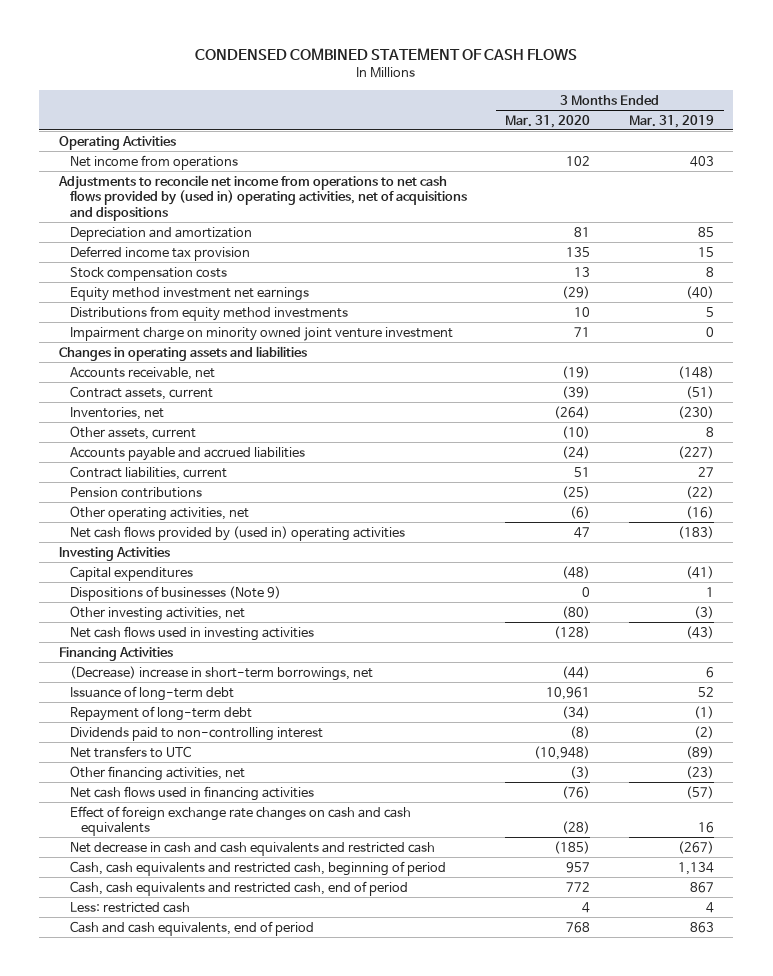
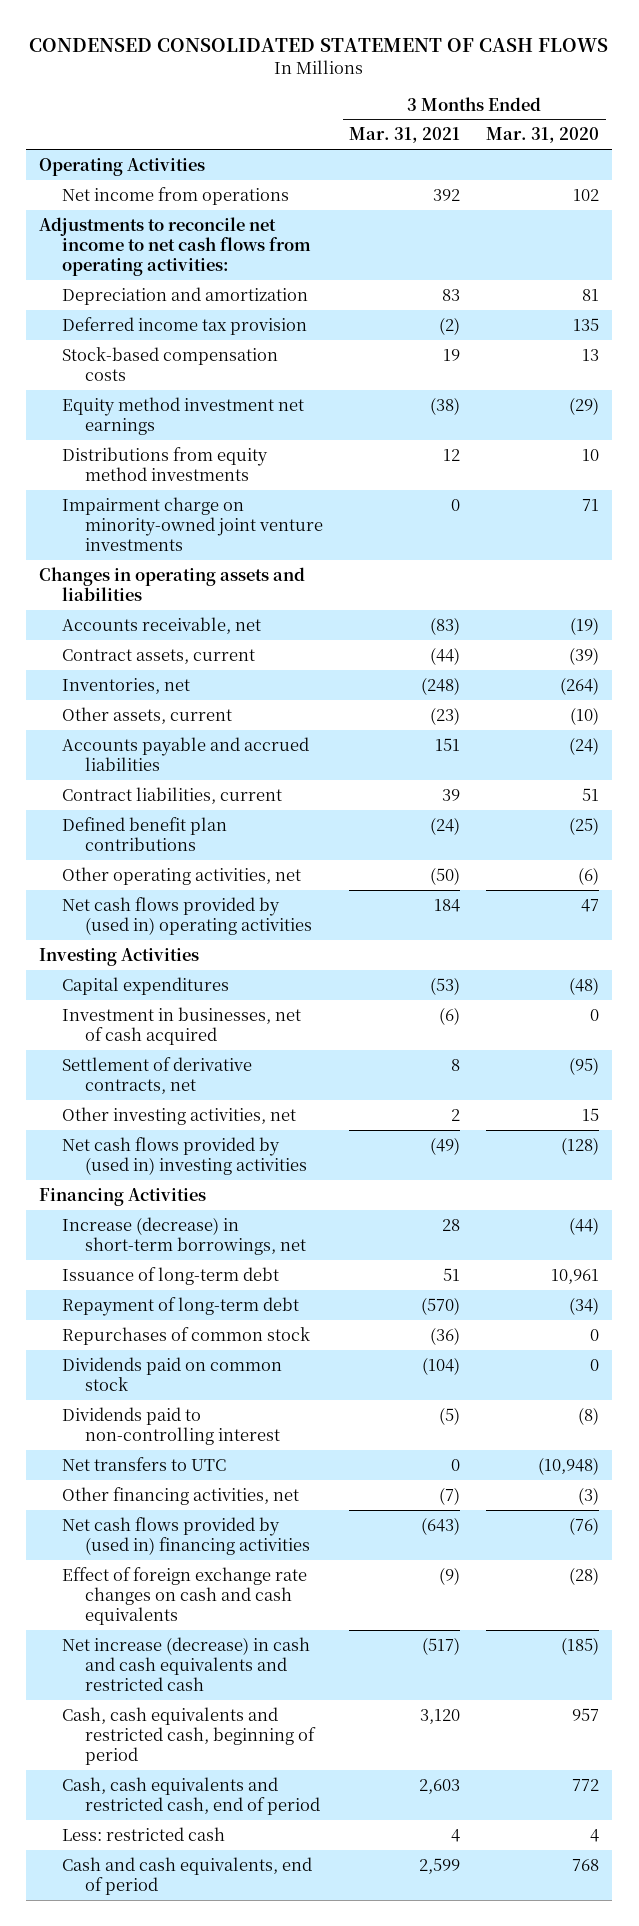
- CONDENSED COMBINED STATEMENT OF CASH FLOWS
+ CONDENSED CONSOLIDATED STATEMENT OF CASH FLOWS
- | 3 Months Ended Mar. 31, 2020 | 3 Months Ended Mar. 31, 2019
+ | 3 Months Ended Mar. 31, 2021 | 3 Months Ended Mar. 31, 2020
- Adjustments to reconcile net income from operations to net cash flows provided by (used in) operating activities, net of acquisitions and dispositions
+ Adjustments to reconcile net income to net cash flows from operating activities:
- Stock compensation costs | 13 | 8
+ Stock-based compensation costs | 19 | 13
- Impairment charge on minority owned joint venture investment | 71 | 0
+ Impairment charge on minority-owned joint venture investments | 0 | 71
- Pension contributions | (25) | (22)
+ Defined benefit plan contributions | (24) | (25)
- Dispositions of businesses (Note 9) | 0 | 1
- Other investing activities, net | (80) | (3)
- Net cash flows used in investing activities | (128) | (43)
+ Investment in businesses, net of cash acquired | (6) | 0
+ Settlement of derivative contracts, net | 8 | (95)
+ Other investing activities, net | 2 | 15
+ Net cash flows provided by (used in) investing activities | (49) | (128)
- (Decrease) increase in short-term borrowings, net | (44) | 6
+ Increase (decrease) in short-term borrowings, net | 28 | (44)
+ Repurchases of common stock | (36) | 0
+ Dividends paid on common stock | (104) | 0
- Net cash flows used in financing activities | (76) | (57)
+ Net cash flows provided by (used in) financing activities | (643) | (76)
- Net decrease in cash and cash equivalents and restricted cash | (185) | (267)
+ Net increase (decrease) in cash and cash equivalents and restricted cash | (517) | (185)

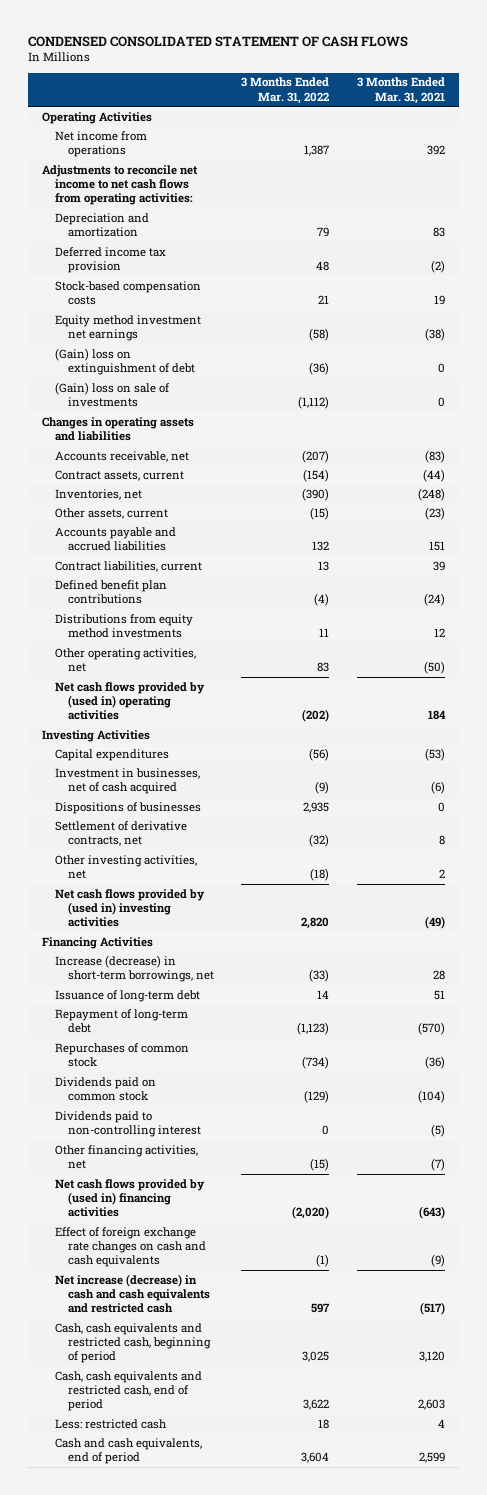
- | 3 Months Ended Mar. 31, 2021 | 3 Months Ended Mar. 31, 2020
+ | 3 Months Ended Mar. 31, 2022 | 3 Months Ended Mar. 31, 2021
- Impairment charge on minority-owned joint venture investments | 0 | 71
+ (Gain) loss on extinguishment of debt | (36) | 0
+ (Gain) loss on sale of investments | (1,112) | 0
moved down: Distributions from equity method investments | 11 | 12
+ Dispositions of businesses | 2,935 | 0
- Net transfers to UTC | 0 | (10,948)

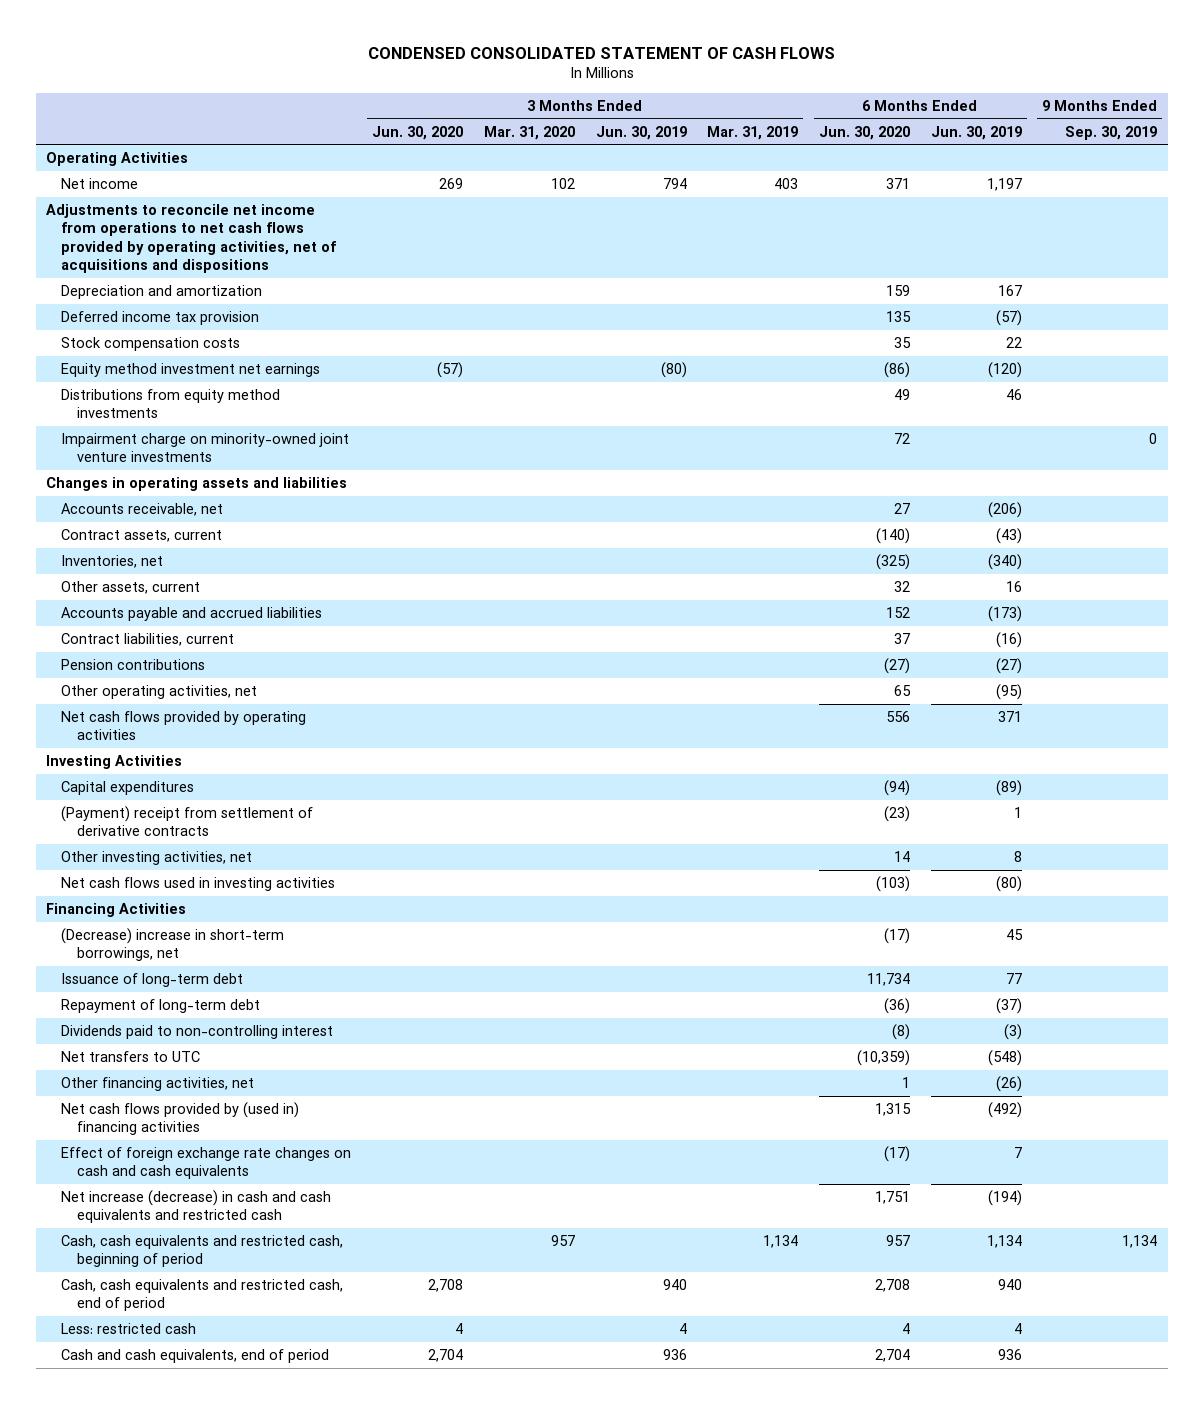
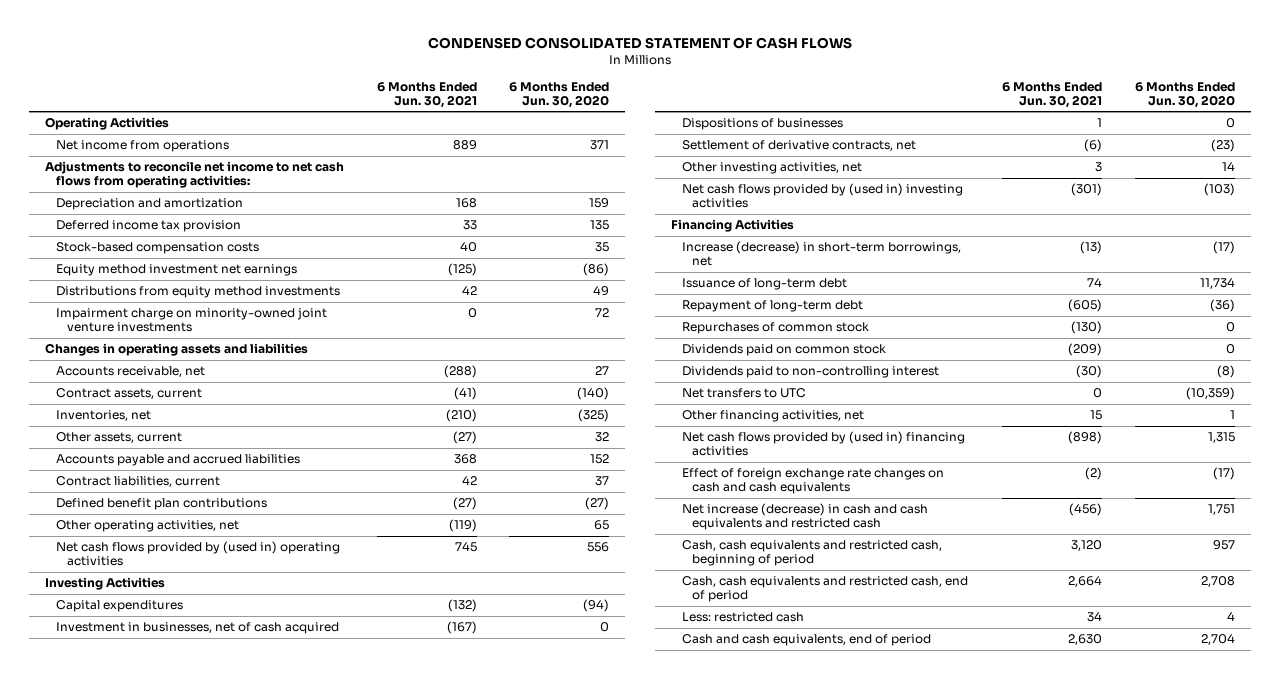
- | 3 Months Ended Jun. 30, 2020 | 3 Months Ended Mar. 31, 2020 | 3 Months Ended Jun. 30, 2019 | 3 Months Ended Mar. 31, 2019 | 6 Months Ended Jun. 30, 2020 | 6 Months Ended Jun. 30, 2019 | 9 Months Ended Sep. 30, 2019
+ | 6 Months Ended Jun. 30, 2021 | 6 Months Ended Jun. 30, 2020
- Net income | 269 | 102 | 794 | 403 | 371 | 1,197 |
- Adjustments to reconcile net income from operations to net cash flows provided by operating activities, net of acquisitions and dispositions
+ Net income from operations | 889 | 371
+ Adjustments to reconcile net income to net cash flows from operating activities:
- Stock compensation costs | | | | | 35 | 22 |
+ Stock-based compensation costs | 40 | 35
- Pension contributions | | | | | (27) | (27) |
+ Defined benefit plan contributions | (27) | (27)
- Net cash flows provided by operating activities | | | | | 556 | 371 |
+ Net cash flows provided by (used in) operating activities | 745 | 556
- (Payment) receipt from settlement of derivative contracts | | | | | (23) | 1 |
+ Investment in businesses, net of cash acquired | (167) | 0
+ Dispositions of businesses | 1 | 0
+ Settlement of derivative contracts, net | (6) | (23)
- Net cash flows used in investing activities | | | | | (103) | (80) |
+ Net cash flows provided by (used in) investing activities | (301) | (103)
- (Decrease) increase in short-term borrowings, net | | | | | (17) | 45 |
+ Increase (decrease) in short-term borrowings, net | (13) | (17)
+ Repurchases of common stock | (130) | 0
+ Dividends paid on common stock | (209) | 0

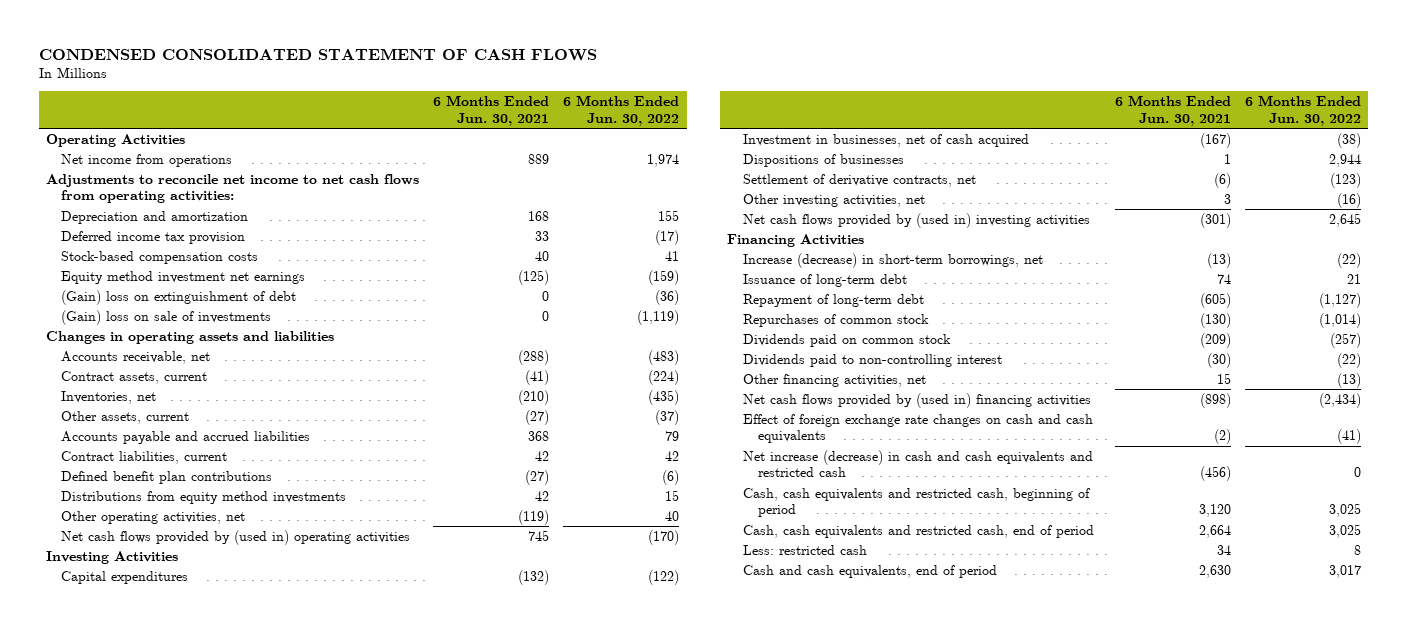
- | 6 Months Ended Jun. 30, 2021 | 6 Months Ended Jun. 30, 2020
+ | 6 Months Ended Jun. 30, 2021 | 6 Months Ended Jun. 30, 2022
- Impairment charge on minority-owned joint venture investments | 0 | 72
+ (Gain) loss on extinguishment of debt | 0 | (36)
+ (Gain) loss on sale of investments | 0 | (1,119)
moved down: Distributions from equity method investments | 42 | 15
- Net transfers to UTC | 0 | (10,359)

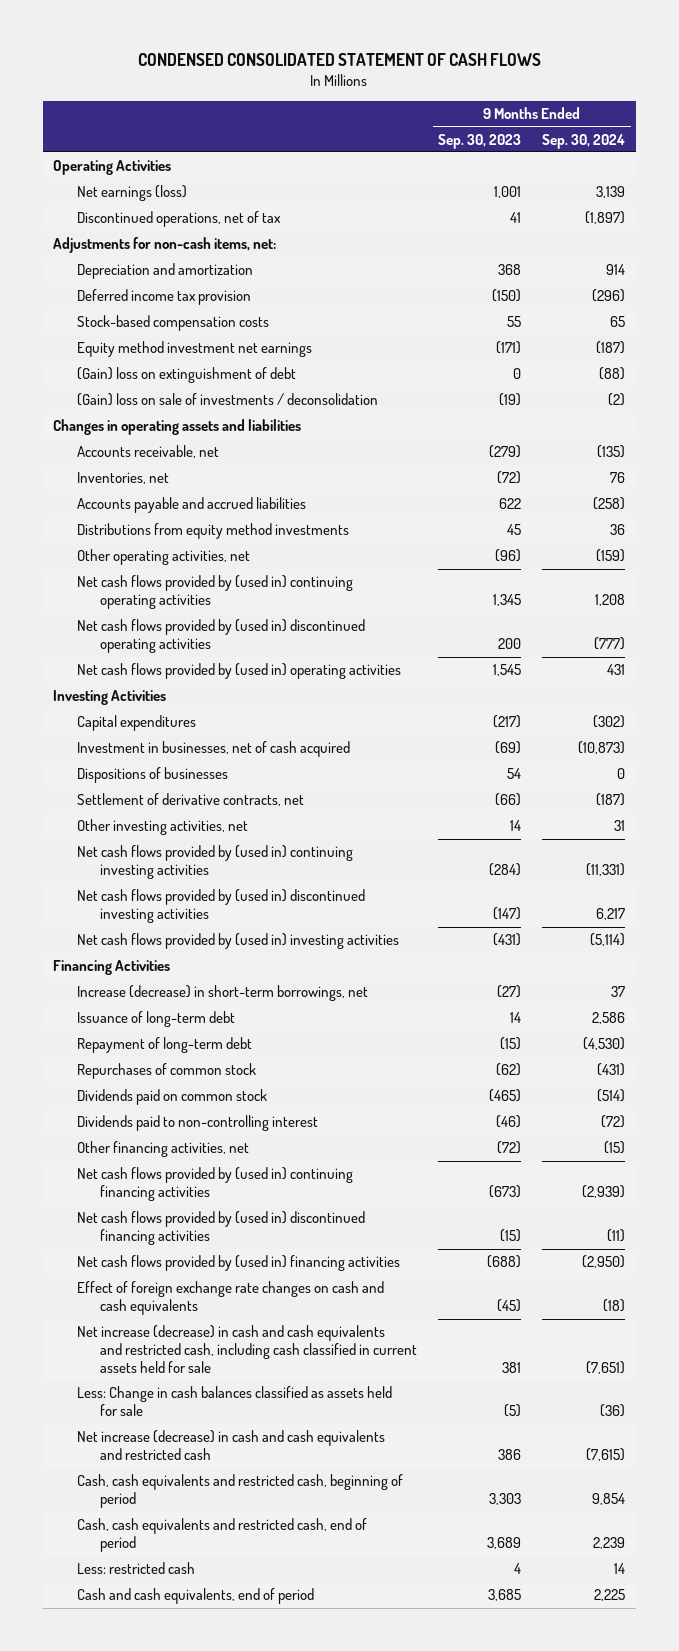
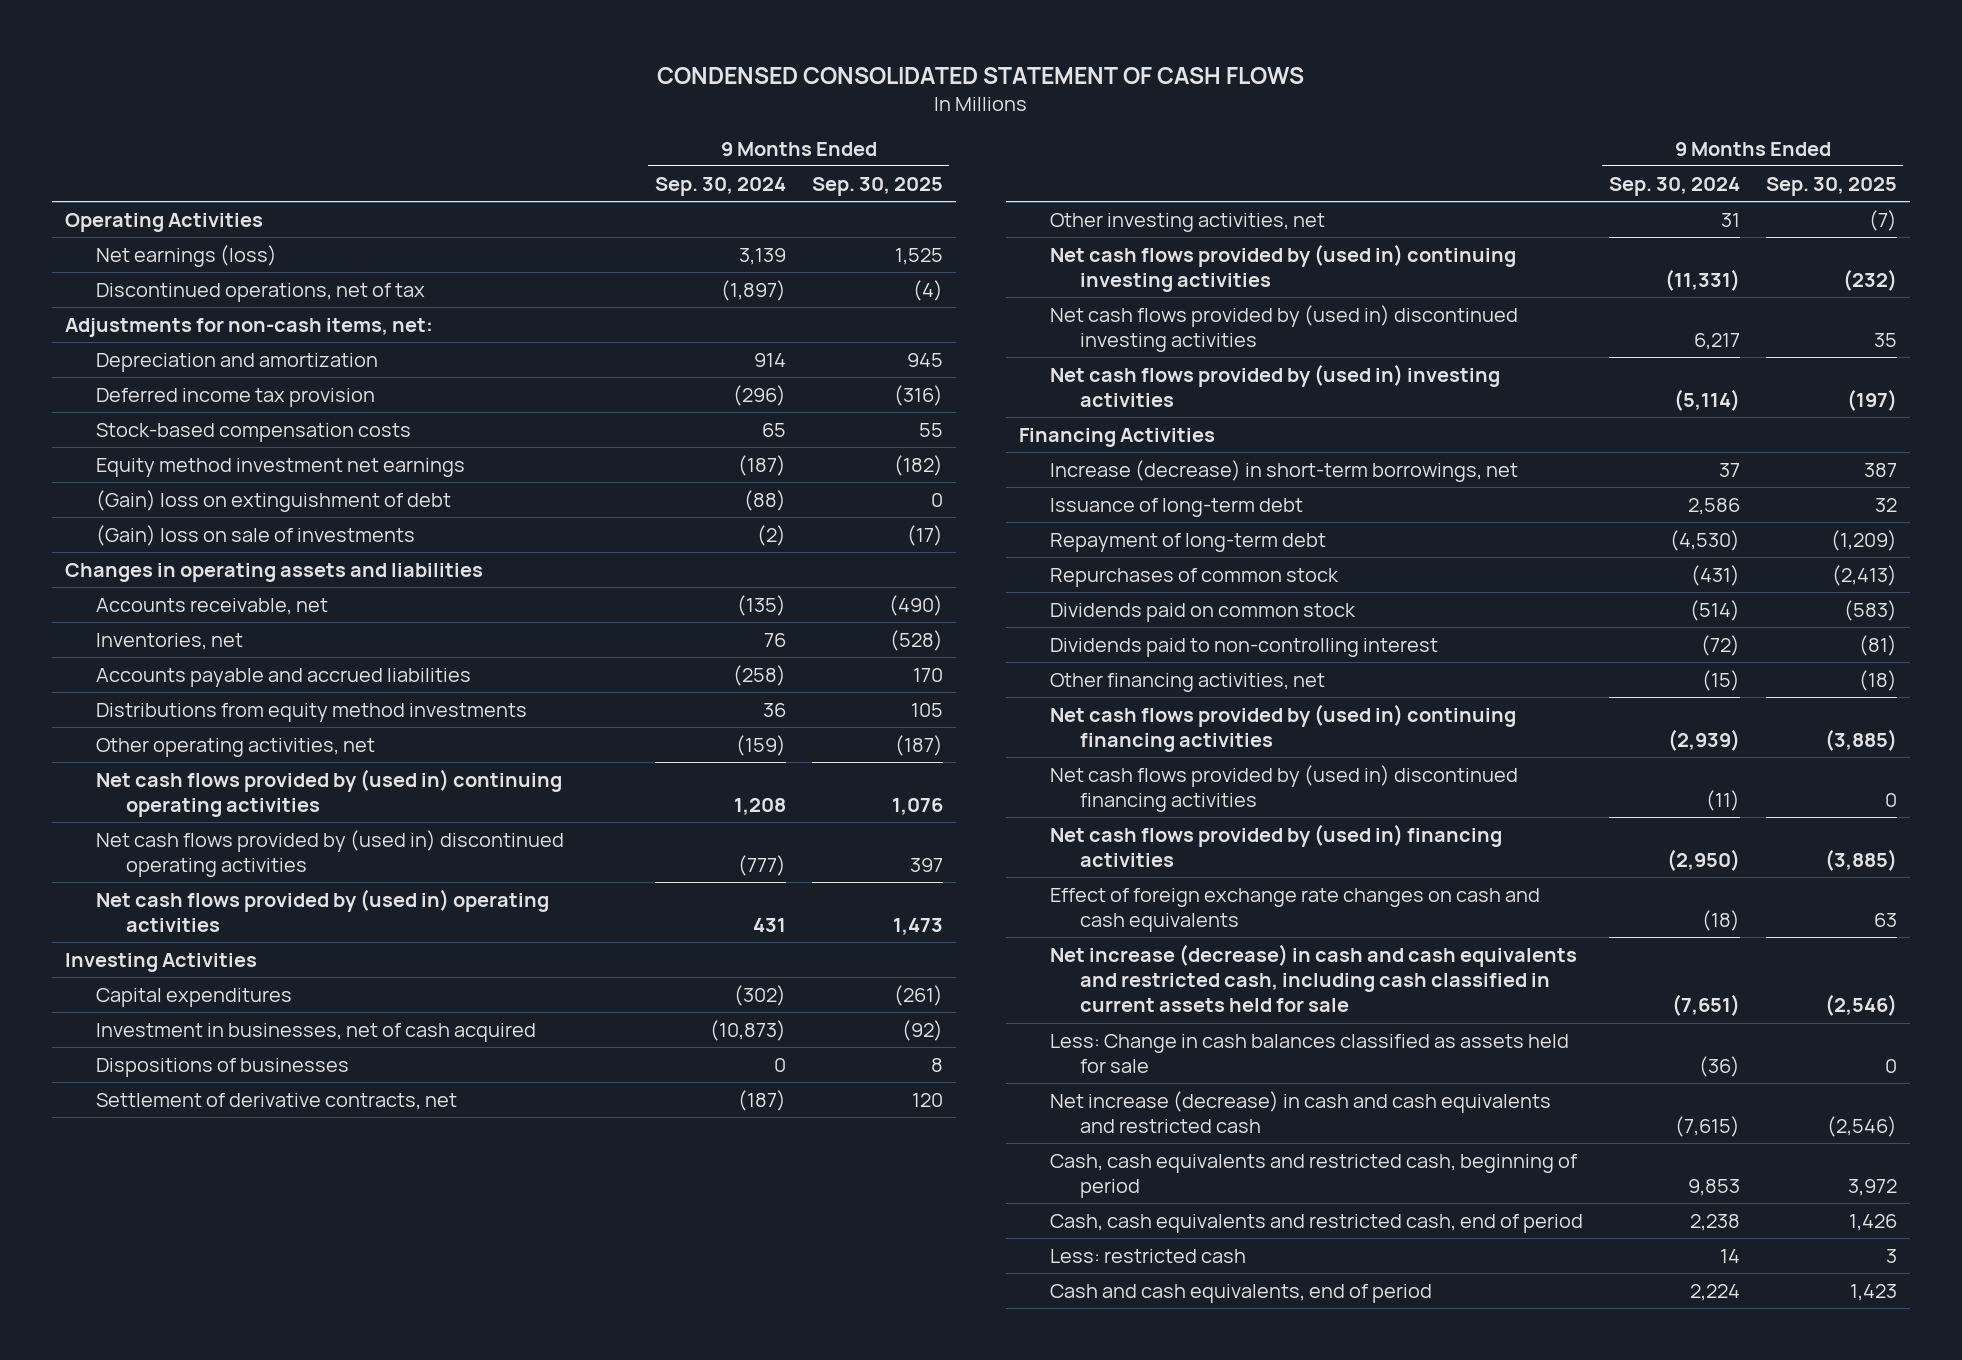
- | 9 Months Ended Sep. 30, 2023 | 9 Months Ended Sep. 30, 2024
+ | 9 Months Ended Sep. 30, 2024 | 9 Months Ended Sep. 30, 2025
- (Gain) loss on sale of investments / deconsolidation | (19) | (2)
+ (Gain) loss on sale of investments | (2) | (17)
- Cash, cash equivalents and restricted cash, beginning of period | 3,303 | 9,854
- Cash, cash equivalents and restricted cash, end of period | 3,689 | 2,239
+ Cash, cash equivalents and restricted cash, beginning of period | 9,853 | 3,972
+ Cash, cash equivalents and restricted cash, end of period | 2,238 | 1,426
- Cash and cash equivalents, end of period | 3,685 | 2,225
+ Cash and cash equivalents, end of period | 2,224 | 1,423

